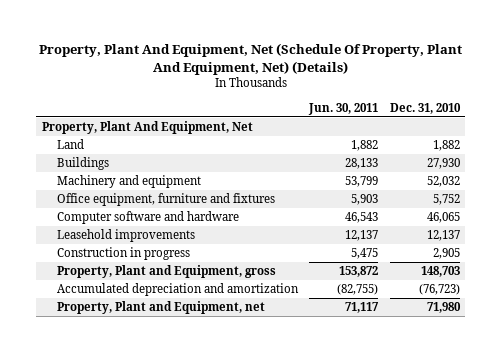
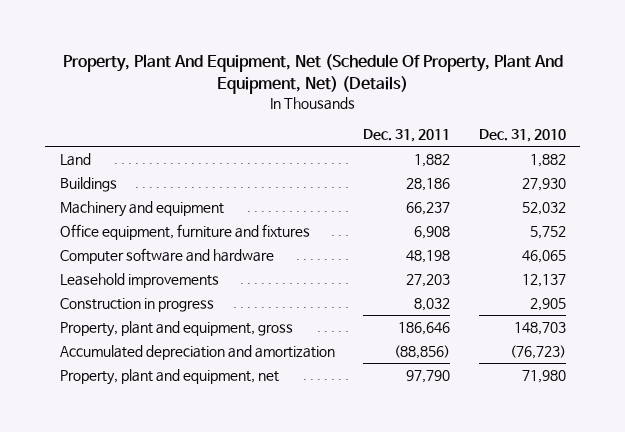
- | Jun. 30, 2011 | Dec. 31, 2010
+ | Dec. 31, 2011 | Dec. 31, 2010
- Property, Plant And Equipment, Net
- Property, Plant and Equipment, gross | 153,872 | 148,703
+ Property, plant and equipment, gross | 186,646 | 148,703
- Property, Plant and Equipment, net | 71,117 | 71,980
+ Property, plant and equipment, net | 97,790 | 71,980

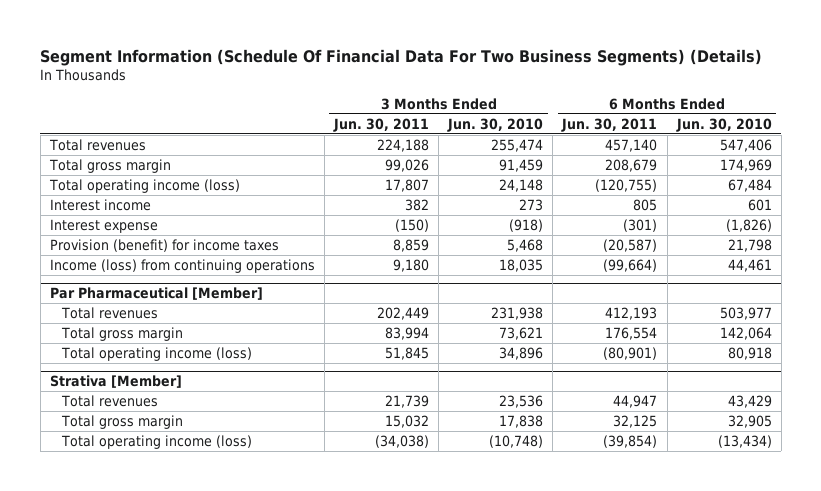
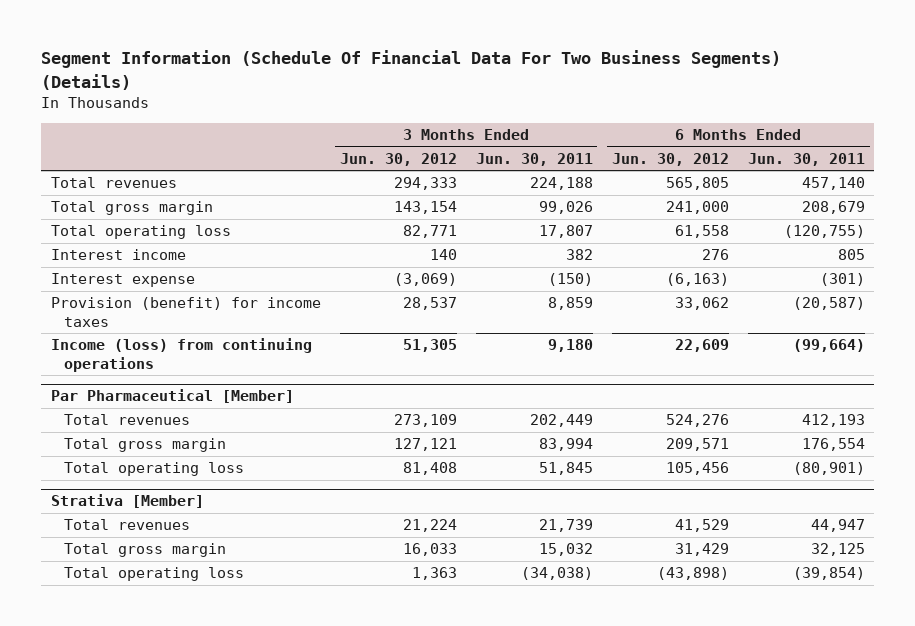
- | 3 Months Ended Jun. 30, 2011 | 3 Months Ended Jun. 30, 2010 | 6 Months Ended Jun. 30, 2011 | 6 Months Ended Jun. 30, 2010
+ | 3 Months Ended Jun. 30, 2012 | 3 Months Ended Jun. 30, 2011 | 6 Months Ended Jun. 30, 2012 | 6 Months Ended Jun. 30, 2011
- Total operating income (loss) | 17,807 | 24,148 | (120,755) | 67,484
+ Total operating loss | 82,771 | 17,807 | 61,558 | (120,755)
@ Par Pharmaceutical [Member]
- Total operating income (loss) | 51,845 | 34,896 | (80,901) | 80,918
+ Total operating loss | 81,408 | 51,845 | 105,456 | (80,901)
@ Strativa [Member]
- Total operating income (loss) | (34,038) | (10,748) | (39,854) | (13,434)
+ Total operating loss | 1,363 | (34,038) | (43,898) | (39,854)

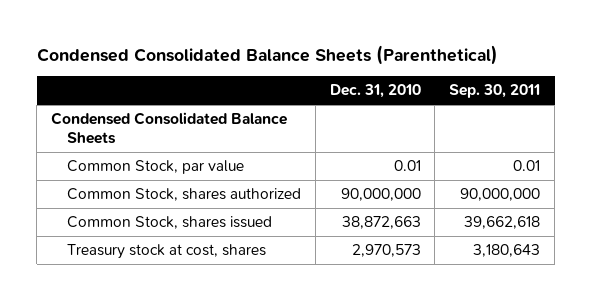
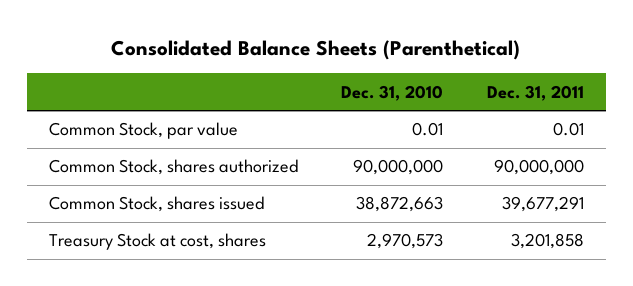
- Condensed Consolidated Balance Sheets (Parenthetical)
+ Consolidated Balance Sheets (Parenthetical)
- | Dec. 31, 2010 | Sep. 30, 2011
+ | Dec. 31, 2010 | Dec. 31, 2011
- Condensed Consolidated Balance Sheets
- Treasury stock at cost, shares | 2,970,573 | 3,180,643
+ Treasury Stock at cost, shares | 2,970,573 | 3,201,858

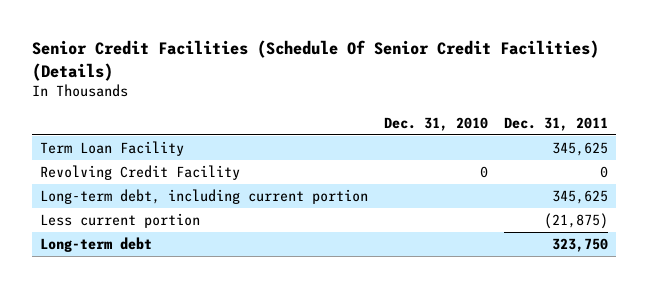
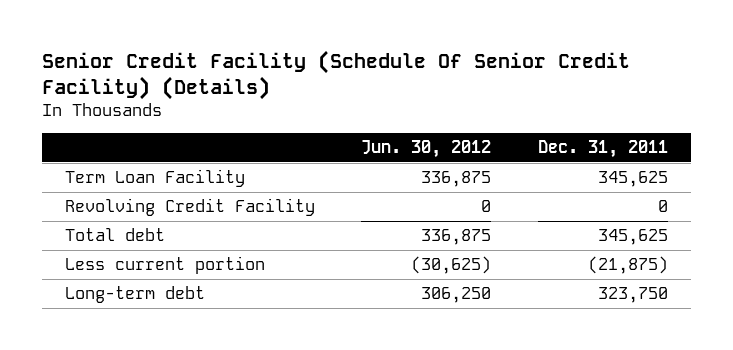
- Senior Credit Facilities (Schedule Of Senior Credit Facilities) (Details)
+ Senior Credit Facility (Schedule Of Senior Credit Facility) (Details)
- | Dec. 31, 2010 | Dec. 31, 2011
+ | Jun. 30, 2012 | Dec. 31, 2011
- Long-term debt, including current portion | | 345,625
+ Total debt | 336,875 | 345,625

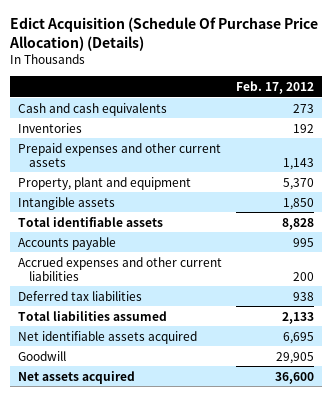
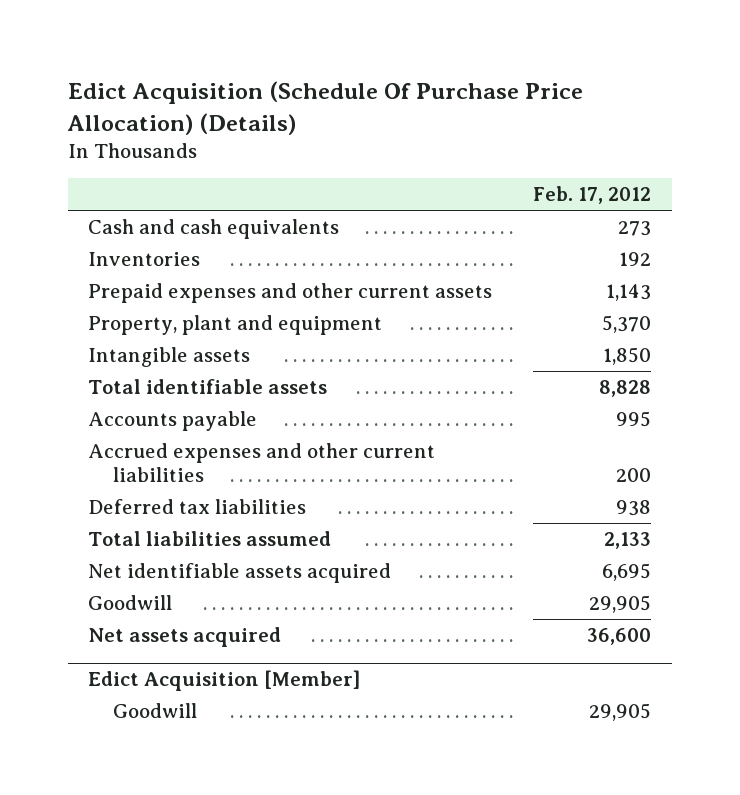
+ Edict Acquisition [Member]
+ Goodwill | 29,905

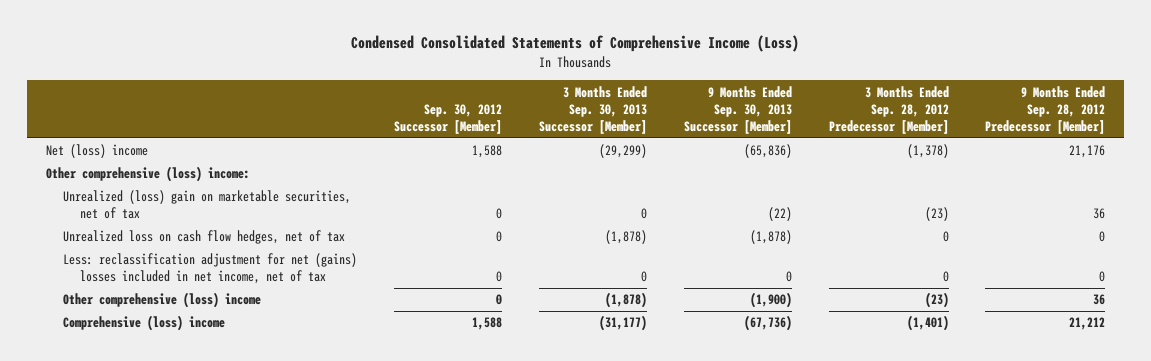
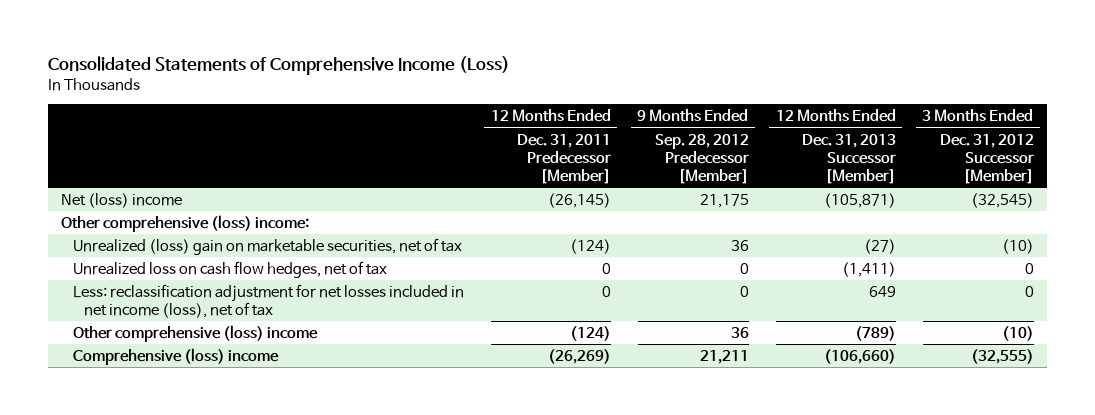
- Condensed Consolidated Statements of Comprehensive Income (Loss)
+ Consolidated Statements of Comprehensive Income (Loss)
- | Sep. 30, 2012 Successor [Member] | 3 Months Ended Sep. 30, 2013 Successor [Member] | 9 Months Ended Sep. 30, 2013 Successor [Member] | 3 Months Ended Sep. 28, 2012 Predecessor [Member] | 9 Months Ended Sep. 28, 2012 Predecessor [Member]
+ | 12 Months Ended Dec. 31, 2011 Predecessor [Member] | 9 Months Ended Sep. 28, 2012 Predecessor [Member] | 12 Months Ended Dec. 31, 2013 Successor [Member] | 3 Months Ended Dec. 31, 2012 Successor [Member]
- Net (loss) income | 1,588 | (29,299) | (65,836) | (1,378) | 21,176
+ Net (loss) income | (26,145) | 21,175 | (105,871) | (32,545)
- Less: reclassification adjustment for net (gains) losses included in net income, net of tax | 0 | 0 | 0 | 0 | 0
+ Less: reclassification adjustment for net losses included in net income (loss), net of tax | 0 | 0 | 649 | 0
- Comprehensive (loss) income | 1,588 | (31,177) | (67,736) | (1,401) | 21,212
+ Comprehensive (loss) income | (26,269) | 21,211 | (106,660) | (32,555)

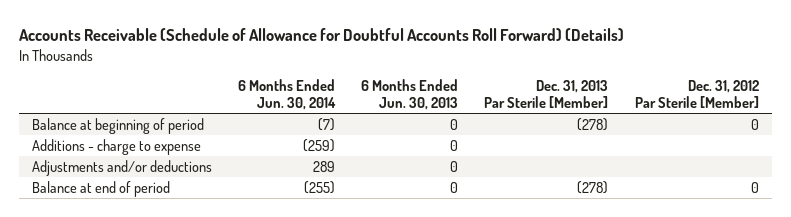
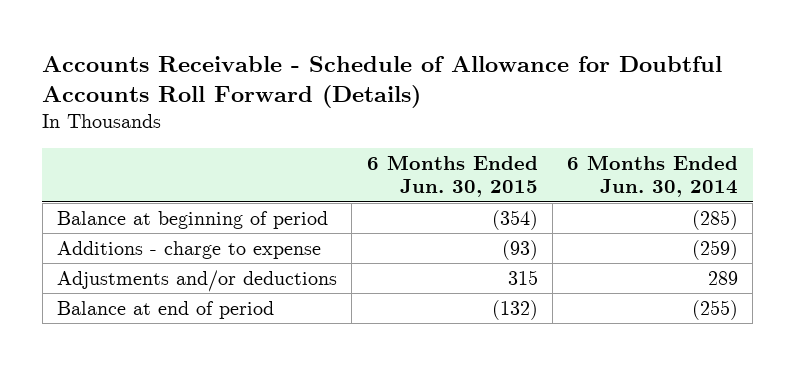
- Accounts Receivable (Schedule of Allowance for Doubtful Accounts Roll Forward) (Details)
+ Accounts Receivable - Schedule of Allowance for Doubtful Accounts Roll Forward (Details)
- | 6 Months Ended Jun. 30, 2014 | 6 Months Ended Jun. 30, 2013 | Dec. 31, 2013 Par Sterile [Member] | Dec. 31, 2012 Par Sterile [Member]
+ | 6 Months Ended Jun. 30, 2015 | 6 Months Ended Jun. 30, 2014
- Balance at beginning of period | (7) | 0 | (278) | 0
+ Balance at beginning of period | (354) | (285)

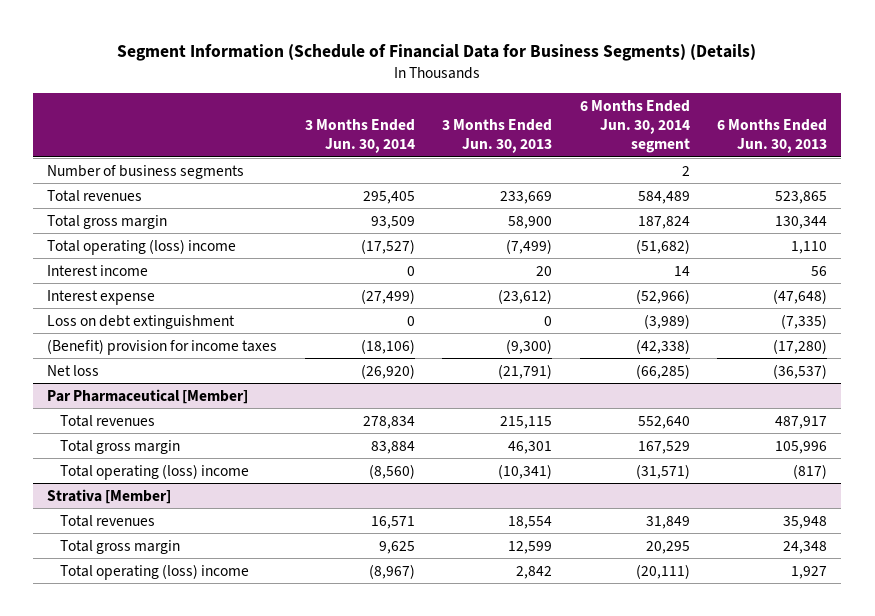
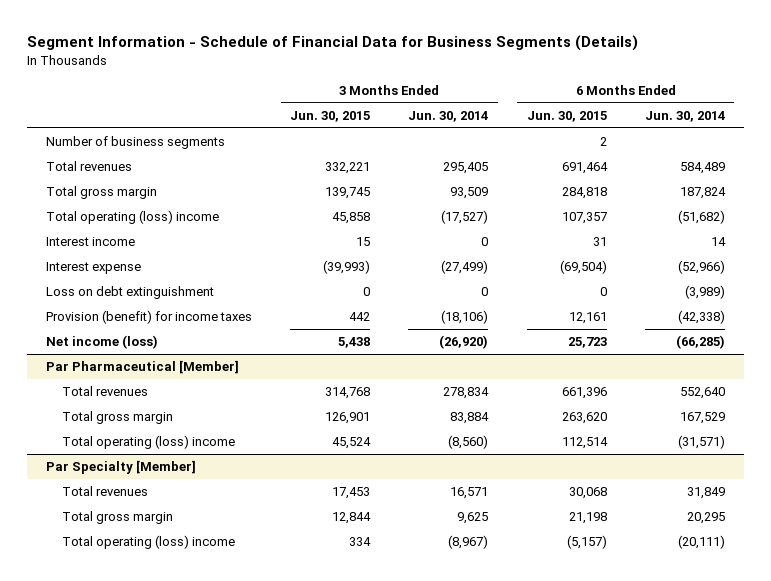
- Segment Information (Schedule of Financial Data for Business Segments) (Details)
+ Segment Information - Schedule of Financial Data for Business Segments (Details)
- | 3 Months Ended Jun. 30, 2014 | 3 Months Ended Jun. 30, 2013 | 6 Months Ended Jun. 30, 2014 segment | 6 Months Ended Jun. 30, 2013
+ | 3 Months Ended Jun. 30, 2015 | 3 Months Ended Jun. 30, 2014 | 6 Months Ended Jun. 30, 2015 | 6 Months Ended Jun. 30, 2014
- (Benefit) provision for income taxes | (18,106) | (9,300) | (42,338) | (17,280)
- Net loss | (26,920) | (21,791) | (66,285) | (36,537)
+ Provision (benefit) for income taxes | 442 | (18,106) | 12,161 | (42,338)
+ Net income (loss) | 5,438 | (26,920) | 25,723 | (66,285)
- Strativa [Member]
+ Par Specialty [Member]

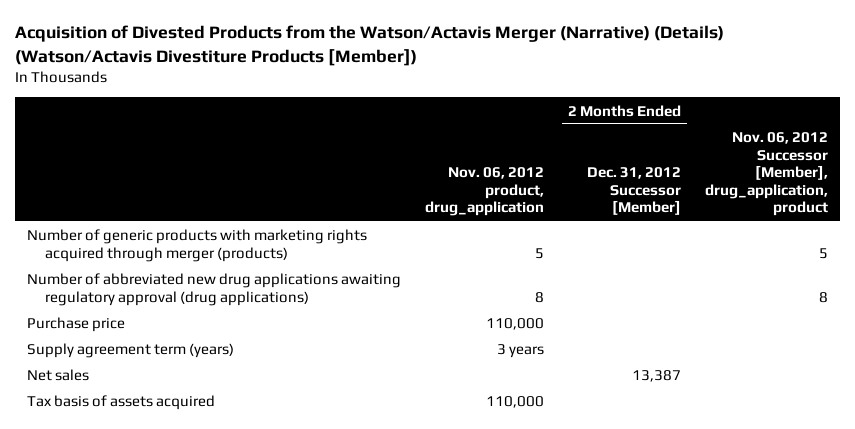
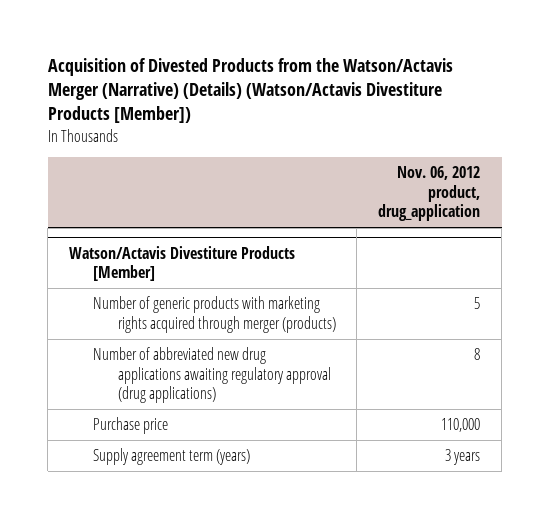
- | Nov. 06, 2012 product, drug_application | 2 Months Ended Dec. 31, 2012 Successor [Member] | Nov. 06, 2012 Successor [Member], drug_application, product
+ | Nov. 06, 2012 product, drug_application
+ Watson/Actavis Divestiture Products [Member]
- Net sales | | 13,387 |
- Tax basis of assets acquired | 110,000 | |

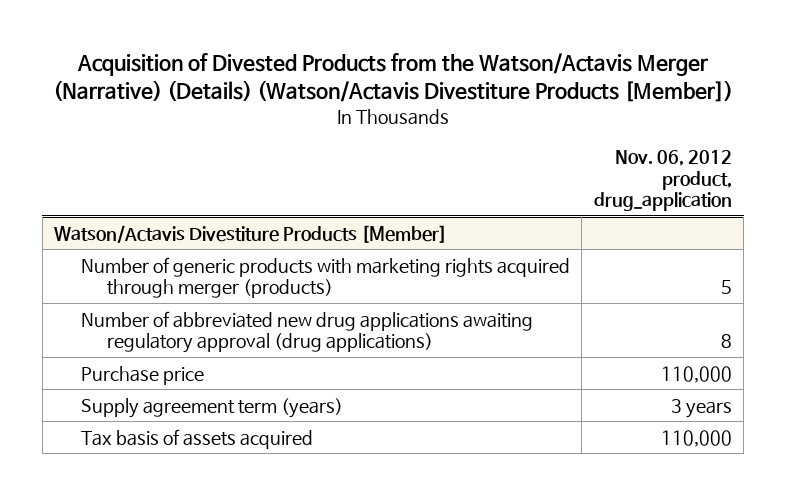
@ Watson/Actavis Divestiture Products [Member]
+ Tax basis of assets acquired | 110,000

